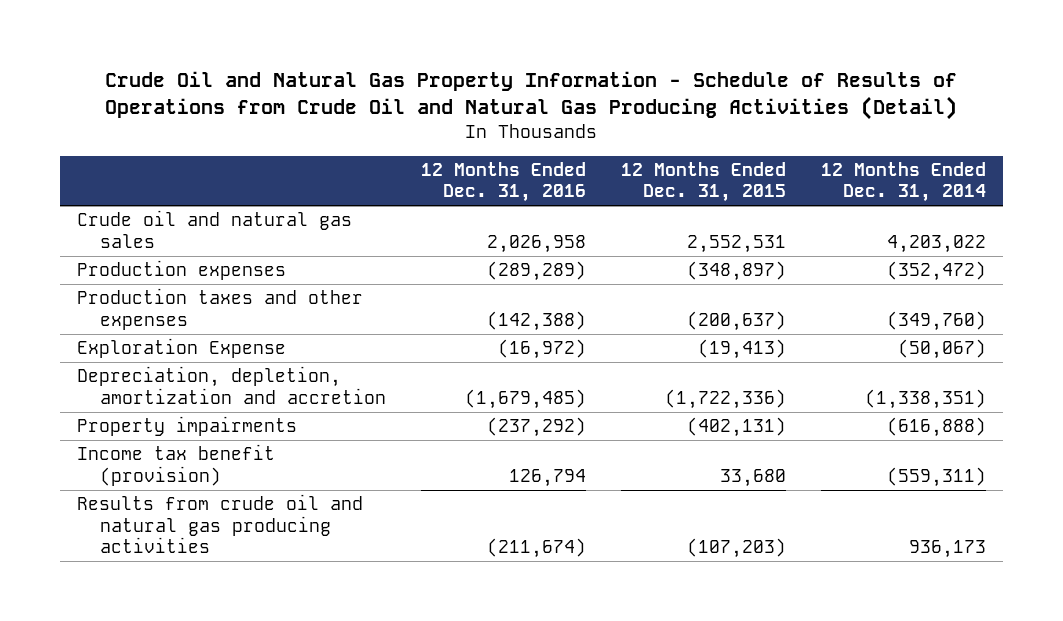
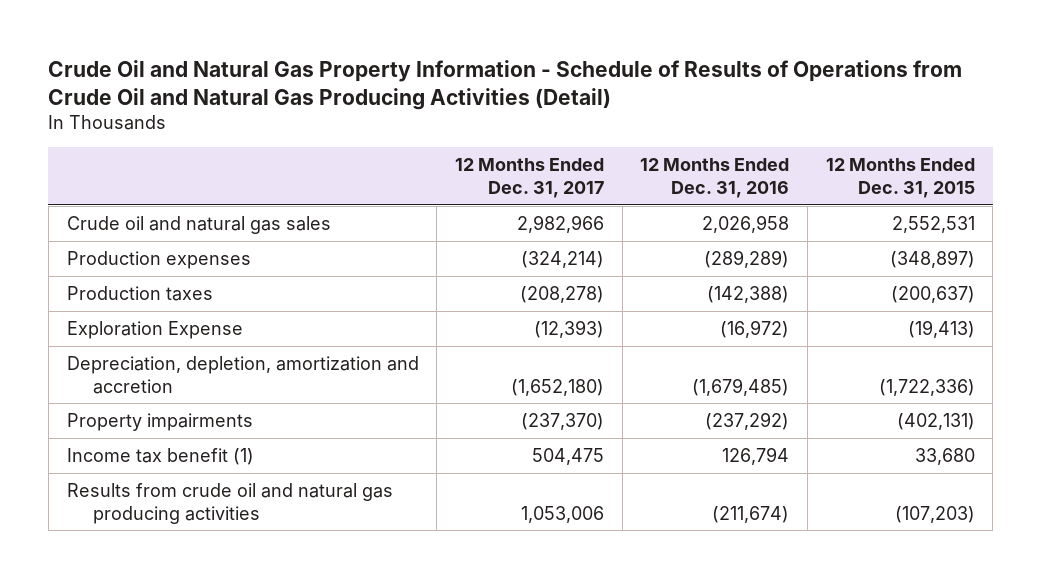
- | 12 Months Ended Dec. 31, 2016 | 12 Months Ended Dec. 31, 2015 | 12 Months Ended Dec. 31, 2014
+ | 12 Months Ended Dec. 31, 2017 | 12 Months Ended Dec. 31, 2016 | 12 Months Ended Dec. 31, 2015
- Production taxes and other expenses | (142,388) | (200,637) | (349,760)
+ Production taxes | (208,278) | (142,388) | (200,637)
- Income tax benefit (provision) | 126,794 | 33,680 | (559,311)
+ Income tax benefit (1) | 504,475 | 126,794 | 33,680

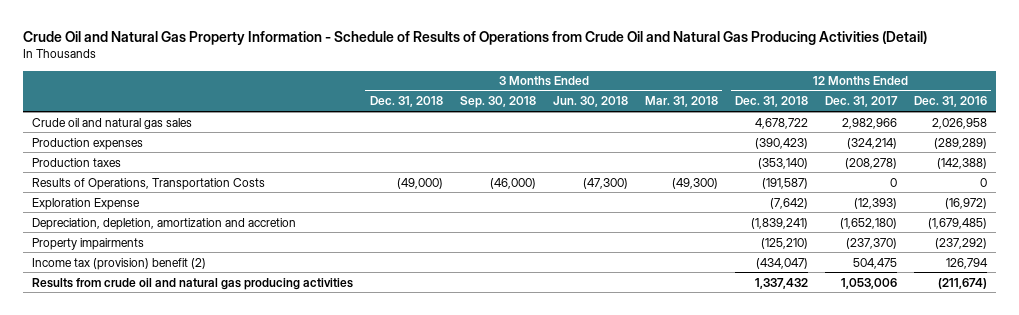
- | 12 Months Ended Dec. 31, 2017 | 12 Months Ended Dec. 31, 2016 | 12 Months Ended Dec. 31, 2015
+ | 3 Months Ended Dec. 31, 2018 | 3 Months Ended Sep. 30, 2018 | 3 Months Ended Jun. 30, 2018 | 3 Months Ended Mar. 31, 2018 | 12 Months Ended Dec. 31, 2018 | 12 Months Ended Dec. 31, 2017 | 12 Months Ended Dec. 31, 2016
+ Results of Operations, Transportation Costs | (49,000) | (46,000) | (47,300) | (49,300) | (191,587) | 0 | 0
- Income tax benefit (1) | 504,475 | 126,794 | 33,680
+ Income tax (provision) benefit (2) | | | | | (434,047) | 504,475 | 126,794

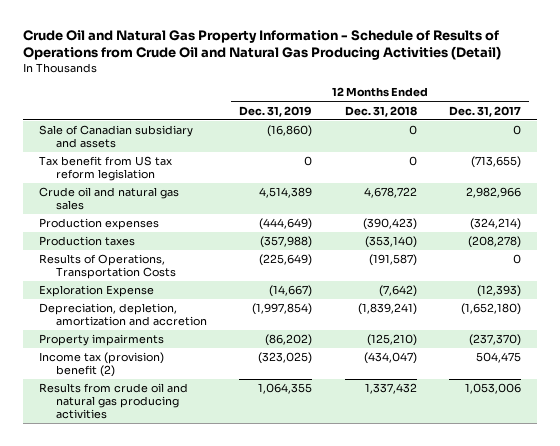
- | 3 Months Ended Dec. 31, 2018 | 3 Months Ended Sep. 30, 2018 | 3 Months Ended Jun. 30, 2018 | 3 Months Ended Mar. 31, 2018 | 12 Months Ended Dec. 31, 2018 | 12 Months Ended Dec. 31, 2017 | 12 Months Ended Dec. 31, 2016
+ | 12 Months Ended Dec. 31, 2019 | 12 Months Ended Dec. 31, 2018 | 12 Months Ended Dec. 31, 2017
+ Sale of Canadian subsidiary and assets | (16,860) | 0 | 0
+ Tax benefit from US tax reform legislation | 0 | 0 | (713,655)

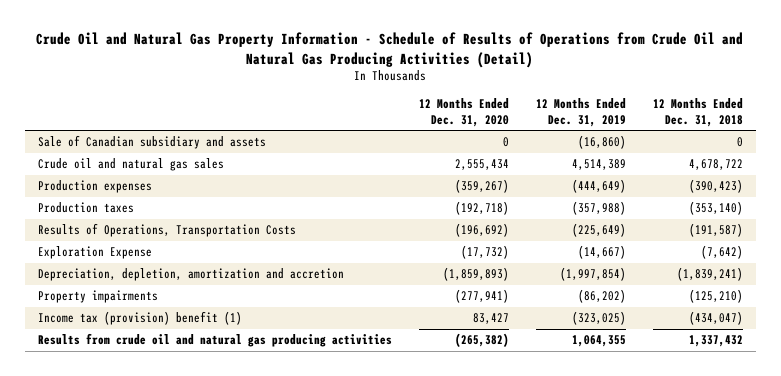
- | 12 Months Ended Dec. 31, 2019 | 12 Months Ended Dec. 31, 2018 | 12 Months Ended Dec. 31, 2017
+ | 12 Months Ended Dec. 31, 2020 | 12 Months Ended Dec. 31, 2019 | 12 Months Ended Dec. 31, 2018
- Tax benefit from US tax reform legislation | 0 | 0 | (713,655)
- Income tax (provision) benefit (2) | (323,025) | (434,047) | 504,475
+ Income tax (provision) benefit (1) | 83,427 | (323,025) | (434,047)

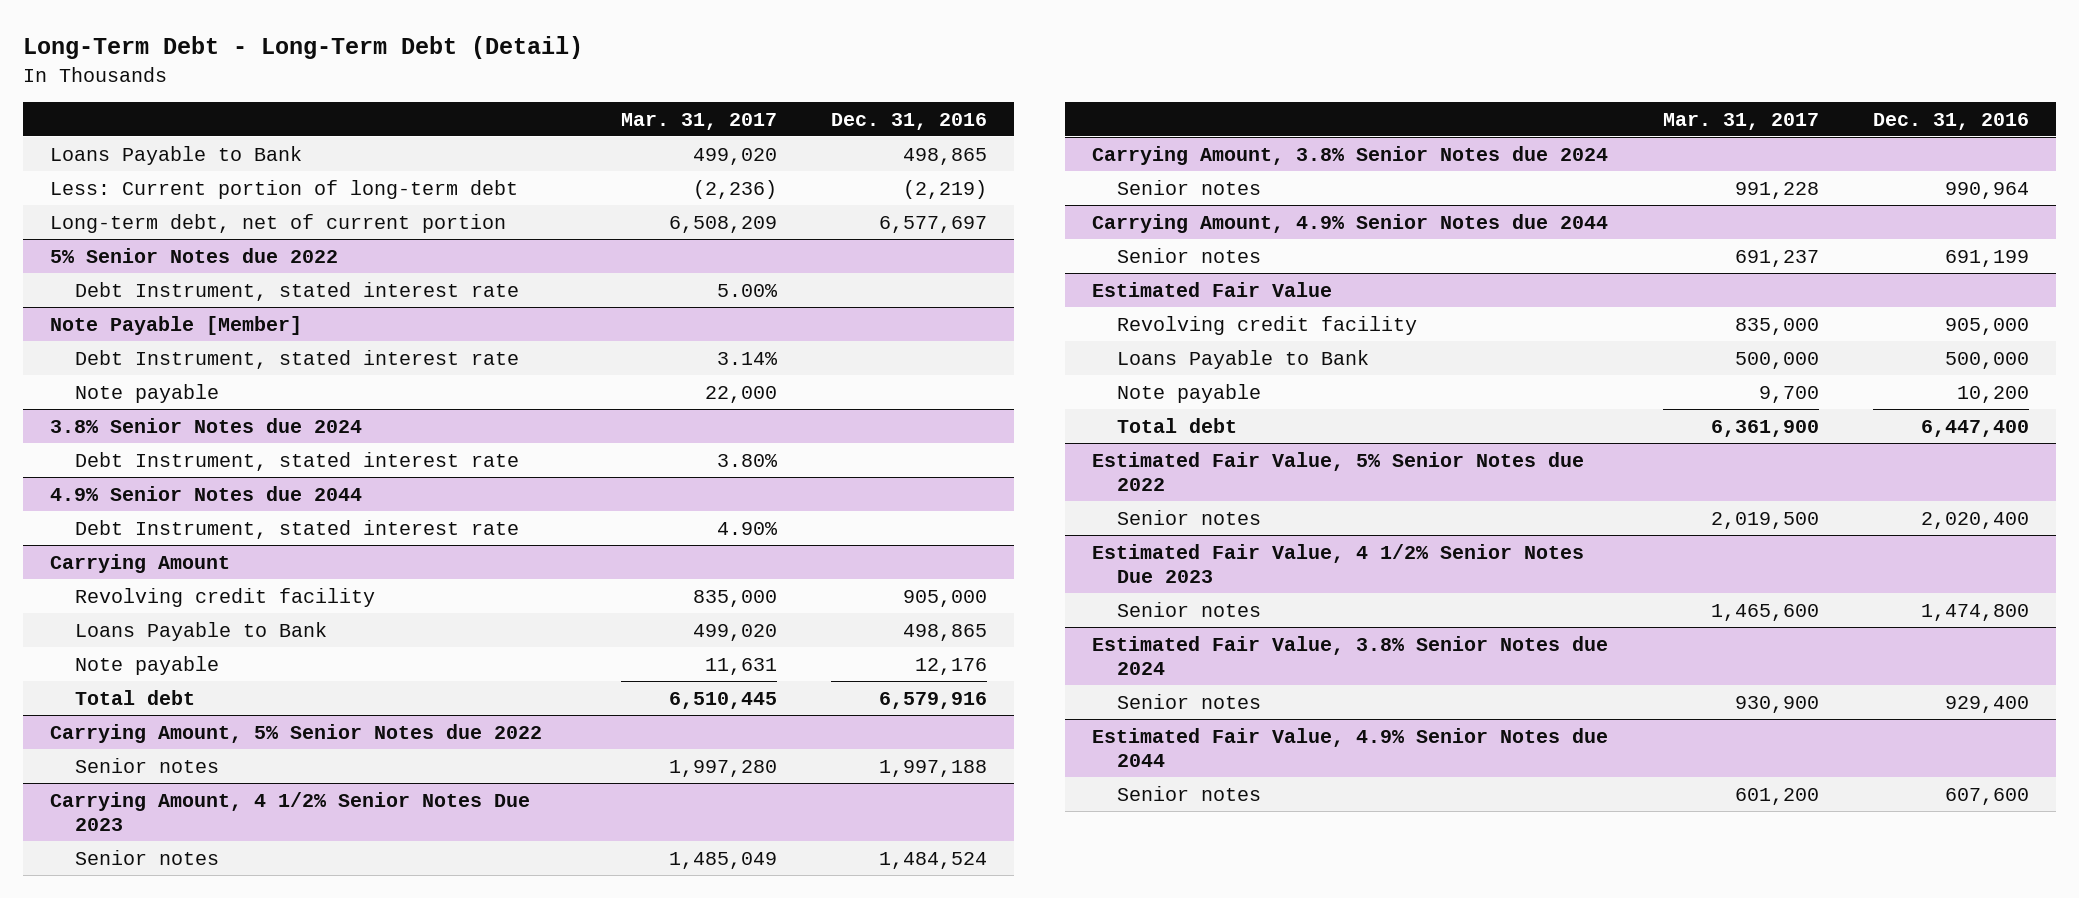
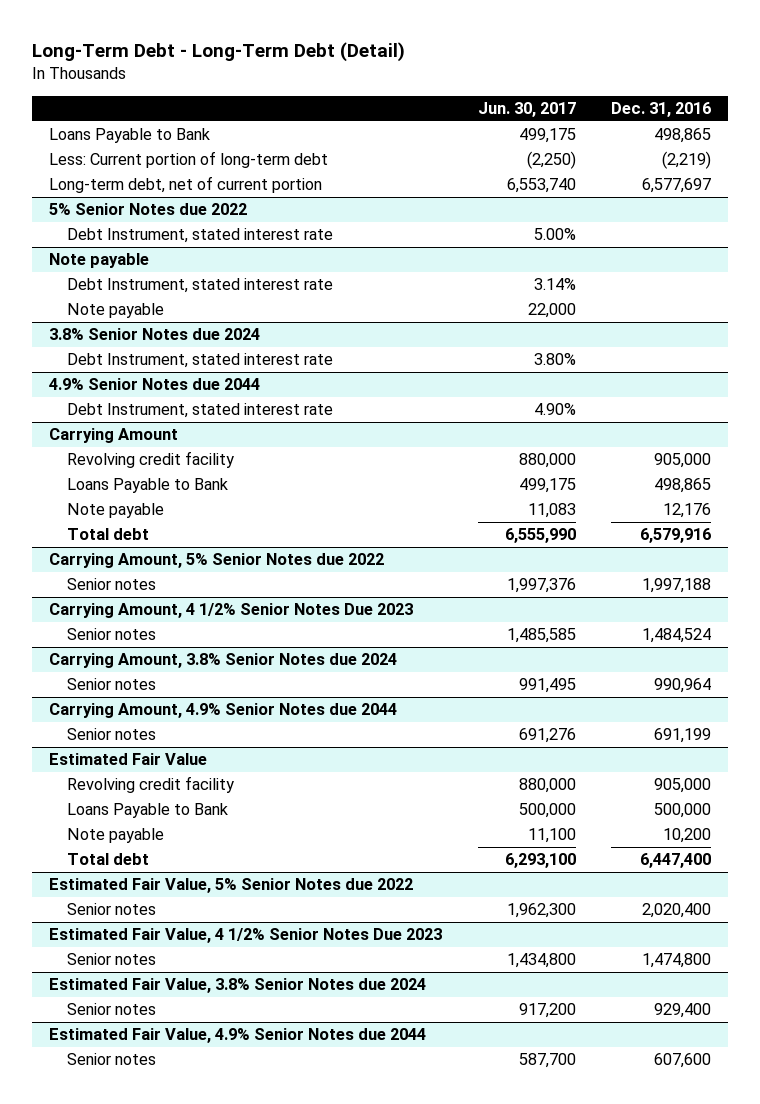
- | Mar. 31, 2017 | Dec. 31, 2016
+ | Jun. 30, 2017 | Dec. 31, 2016
- Note Payable [Member]
+ Note payable

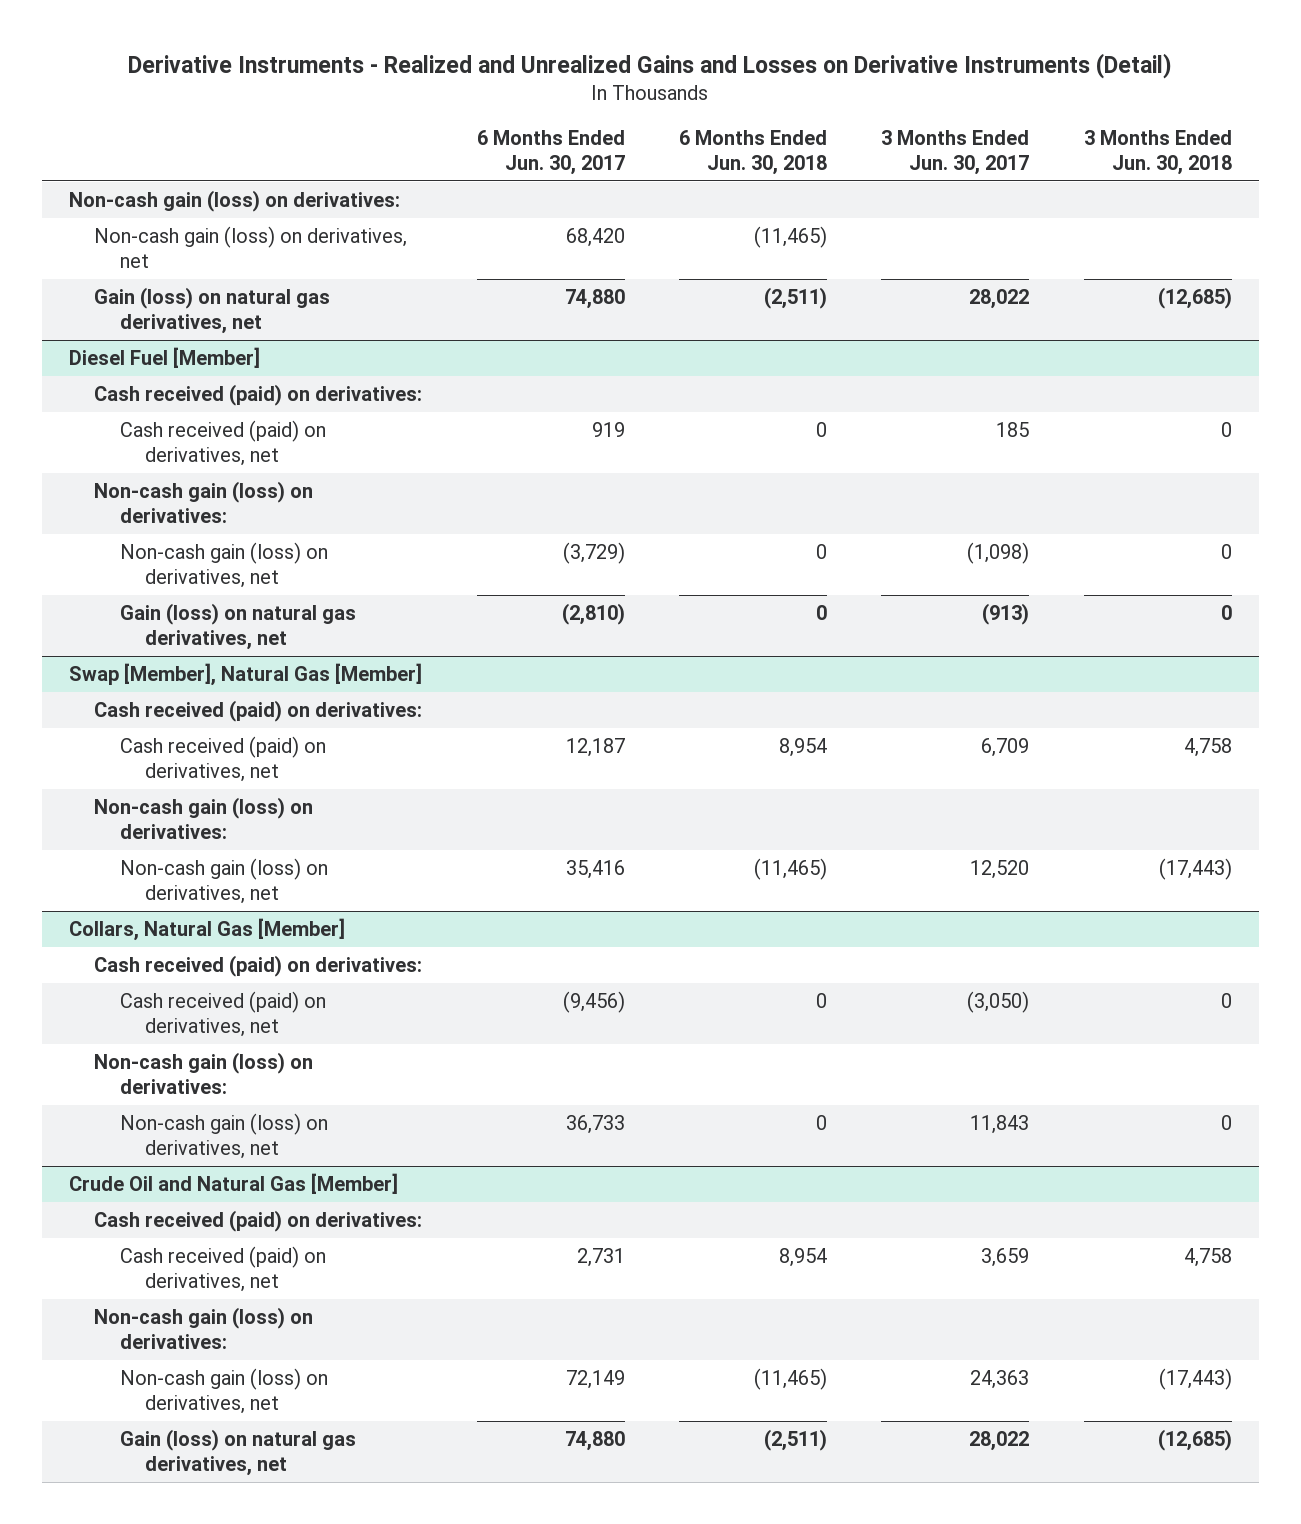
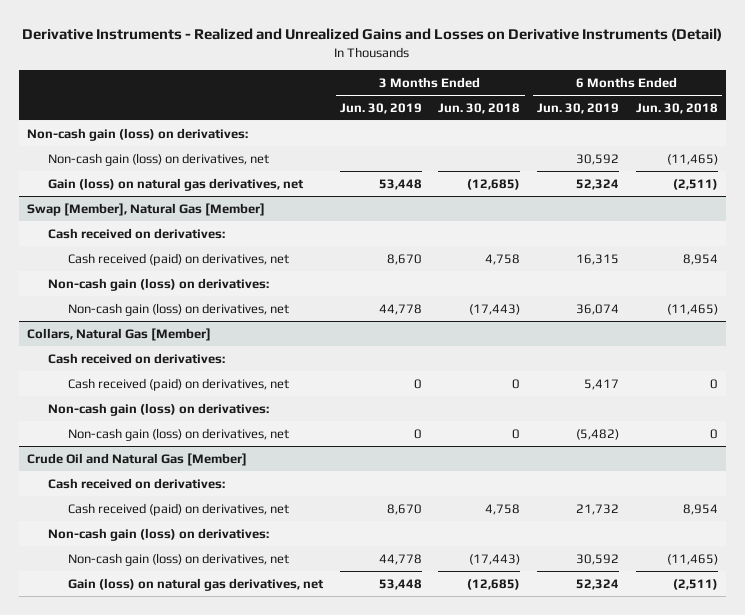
- | 6 Months Ended Jun. 30, 2017 | 6 Months Ended Jun. 30, 2018 | 3 Months Ended Jun. 30, 2017 | 3 Months Ended Jun. 30, 2018
+ | 3 Months Ended Jun. 30, 2019 | 3 Months Ended Jun. 30, 2018 | 6 Months Ended Jun. 30, 2019 | 6 Months Ended Jun. 30, 2018
- Diesel Fuel [Member]
- Cash received (paid) on derivatives:
- Cash received (paid) on derivatives, net | 919 | 0 | 185 | 0
- Non-cash gain (loss) on derivatives:
- Non-cash gain (loss) on derivatives, net | (3,729) | 0 | (1,098) | 0
- Gain (loss) on natural gas derivatives, net | (2,810) | 0 | (913) | 0
@ Swap [Member], Natural Gas [Member]
- Cash received (paid) on derivatives:
+ Cash received on derivatives:
@ Collars, Natural Gas [Member]
- Cash received (paid) on derivatives:
+ Cash received on derivatives:
@ Crude Oil and Natural Gas [Member]
- Cash received (paid) on derivatives:
+ Cash received on derivatives:

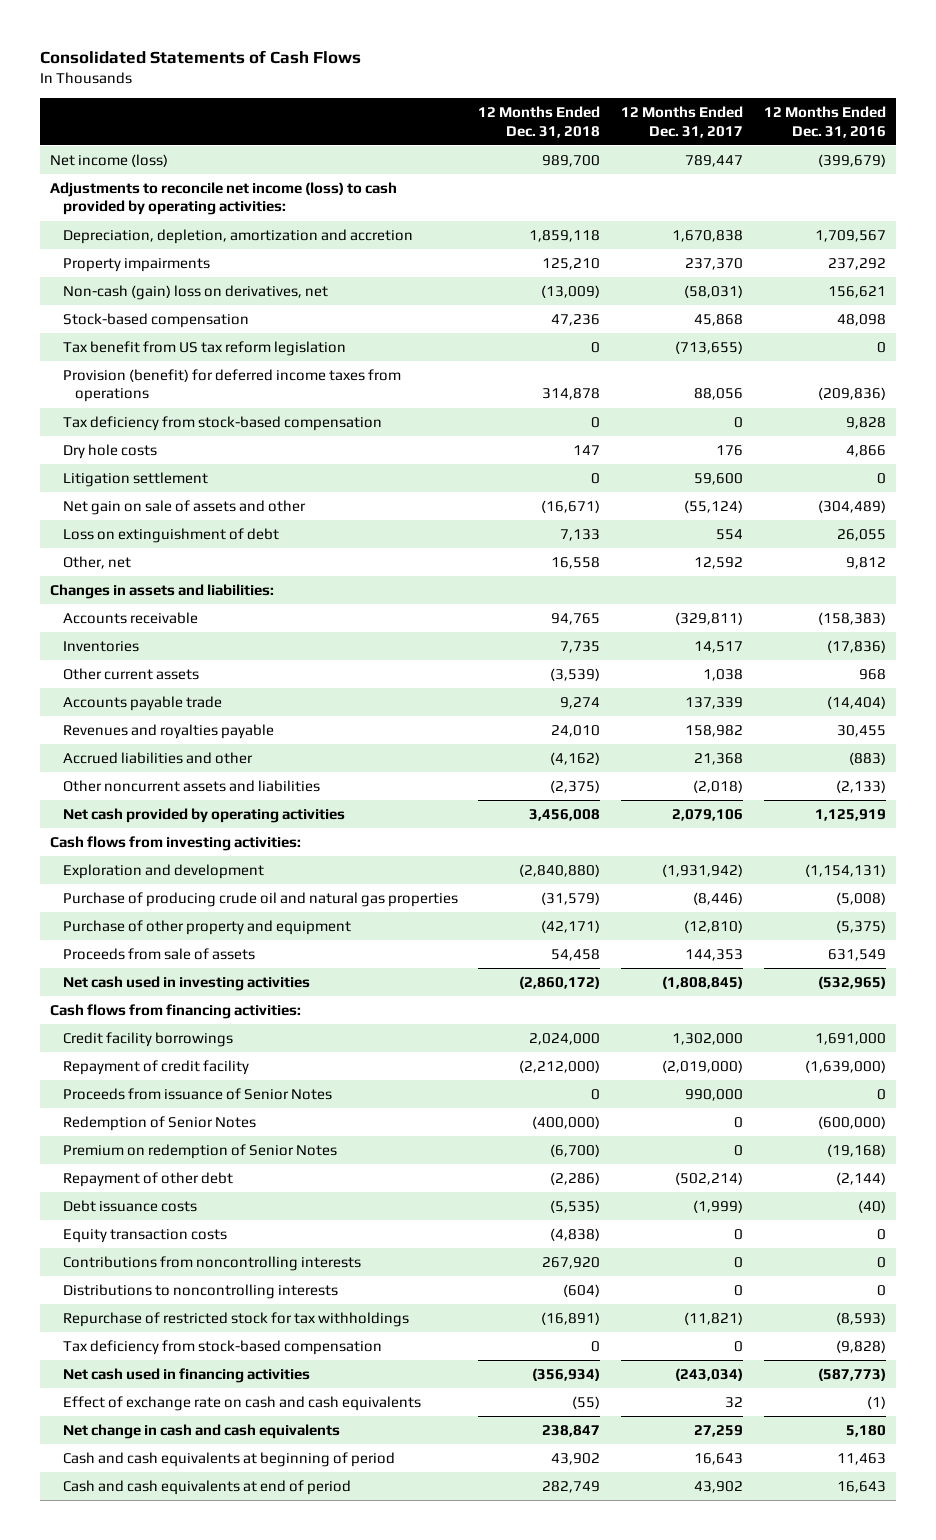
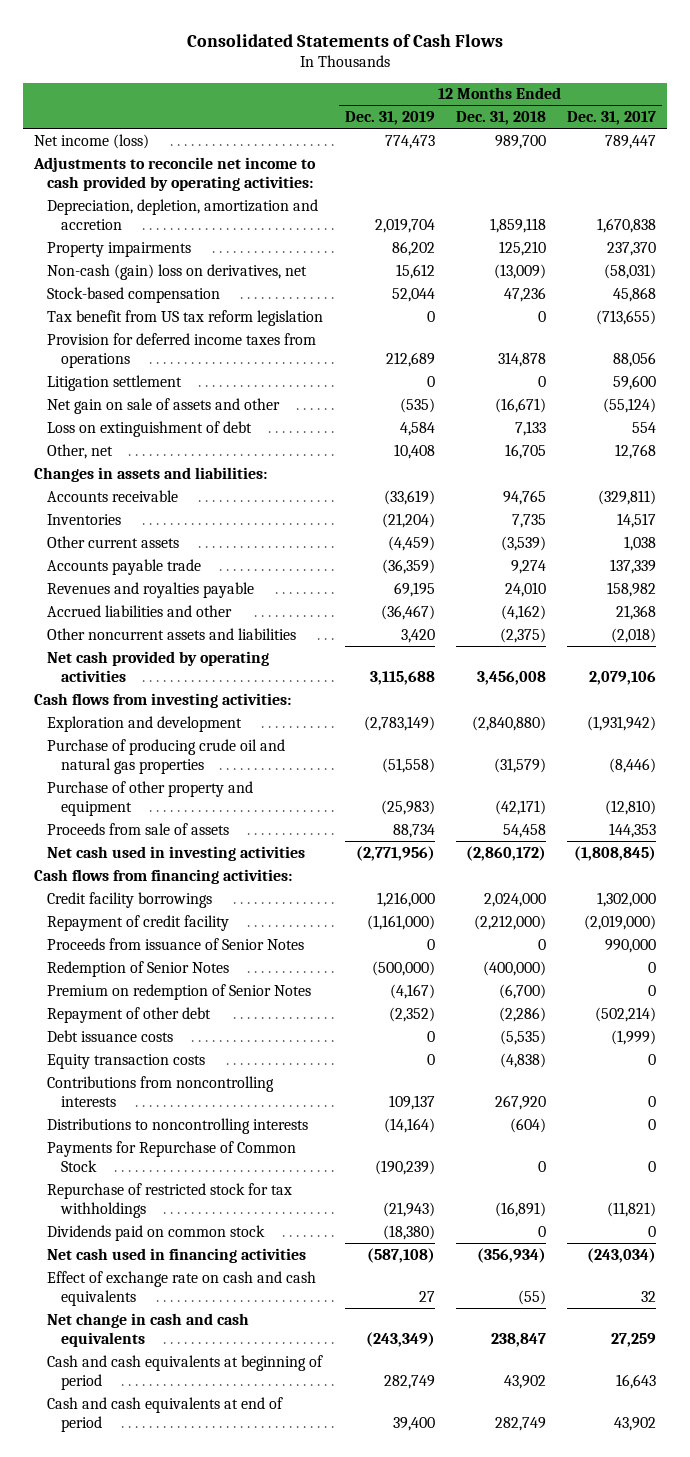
- | 12 Months Ended Dec. 31, 2018 | 12 Months Ended Dec. 31, 2017 | 12 Months Ended Dec. 31, 2016
+ | 12 Months Ended Dec. 31, 2019 | 12 Months Ended Dec. 31, 2018 | 12 Months Ended Dec. 31, 2017
- Adjustments to reconcile net income (loss) to cash provided by operating activities:
+ Adjustments to reconcile net income to cash provided by operating activities:
- Provision (benefit) for deferred income taxes from operations | 314,878 | 88,056 | (209,836)
- Tax deficiency from stock-based compensation | 0 | 0 | 9,828
- Dry hole costs | 147 | 176 | 4,866
+ Provision for deferred income taxes from operations | 212,689 | 314,878 | 88,056
- Other, net | 16,558 | 12,592 | 9,812
+ Other, net | 10,408 | 16,705 | 12,768
+ Payments for Repurchase of Common Stock | (190,239) | 0 | 0
- Tax deficiency from stock-based compensation | 0 | 0 | (9,828)
+ Dividends paid on common stock | (18,380) | 0 | 0

